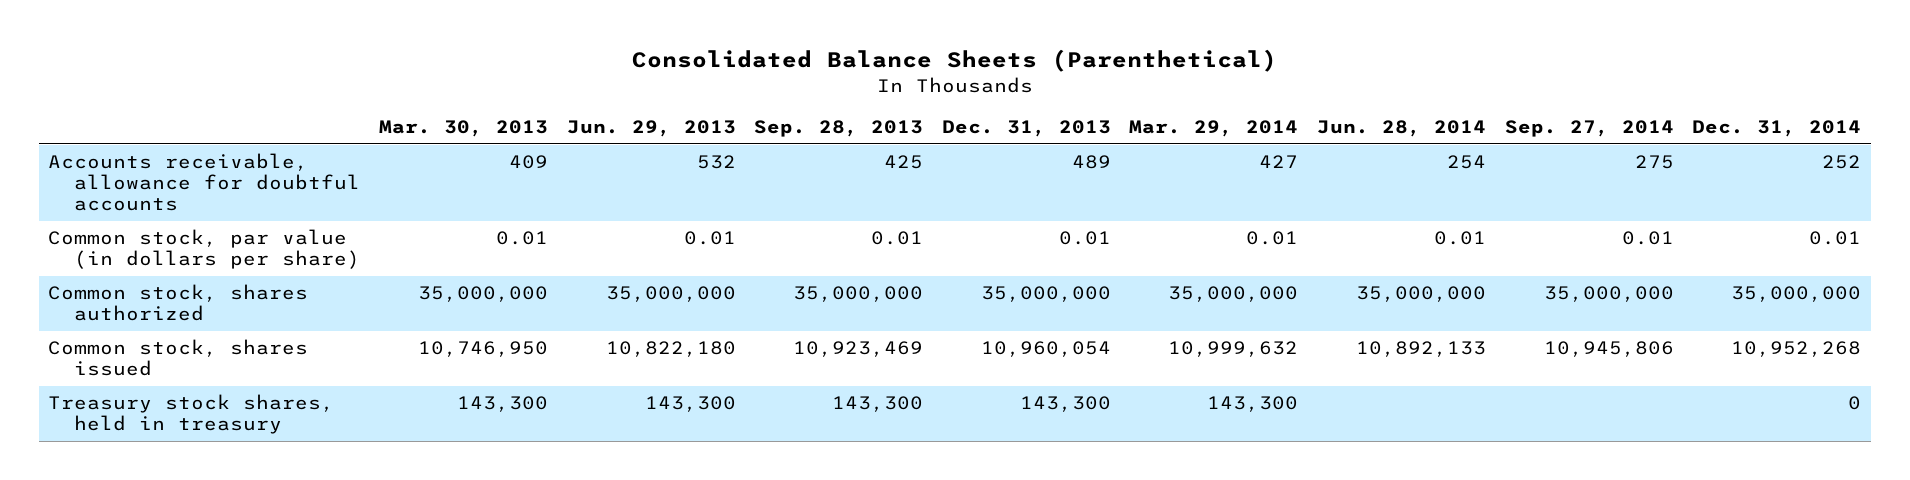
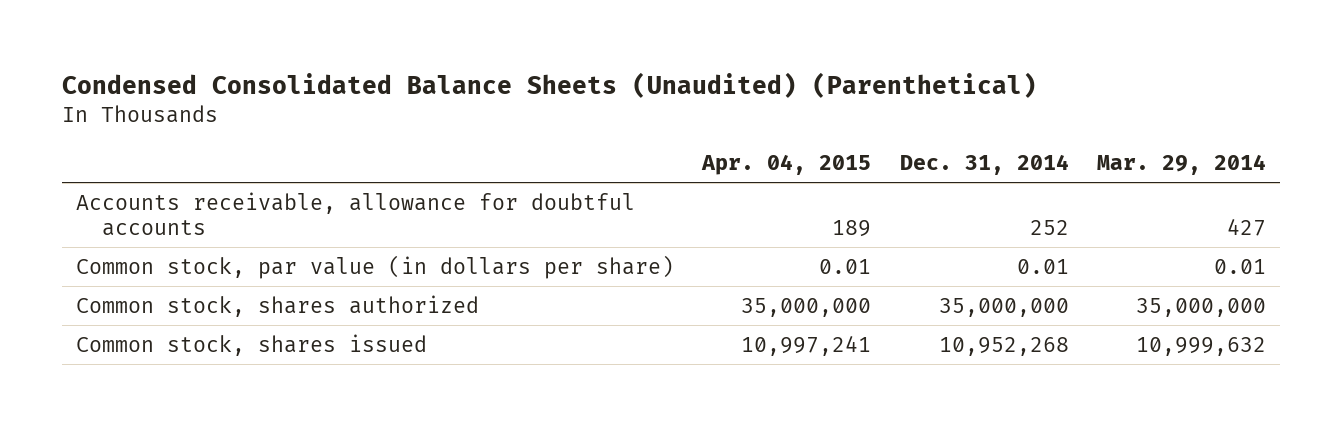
- Consolidated Balance Sheets (Parenthetical)
+ Condensed Consolidated Balance Sheets (Unaudited) (Parenthetical)
- | Mar. 30, 2013 | Jun. 29, 2013 | Sep. 28, 2013 | Dec. 31, 2013 | Mar. 29, 2014 | Jun. 28, 2014 | Sep. 27, 2014 | Dec. 31, 2014
+ | Apr. 04, 2015 | Dec. 31, 2014 | Mar. 29, 2014
- Treasury stock shares, held in treasury | 143,300 | 143,300 | 143,300 | 143,300 | 143,300 | | | 0

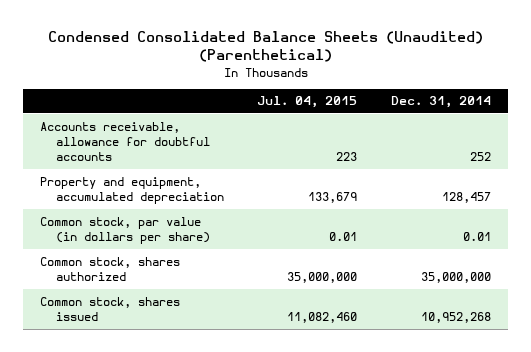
- | Apr. 04, 2015 | Dec. 31, 2014 | Mar. 29, 2014
+ | Jul. 04, 2015 | Dec. 31, 2014
+ Property and equipment, accumulated depreciation | 133,679 | 128,457

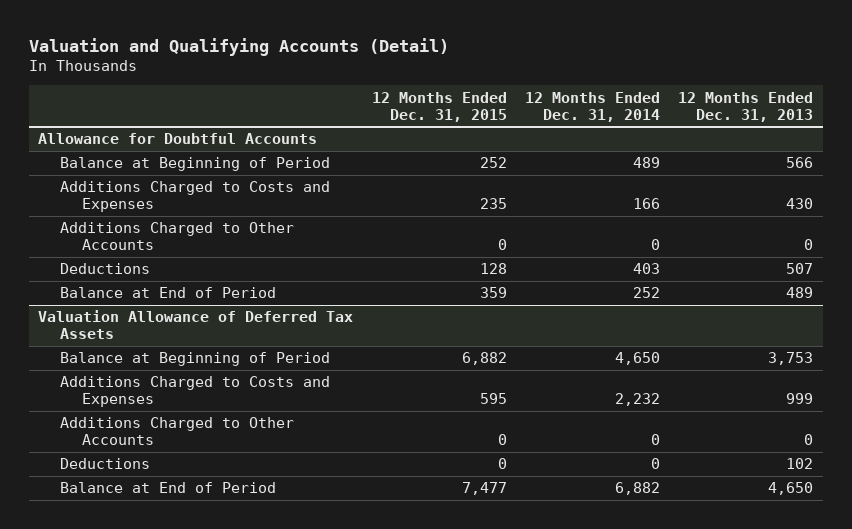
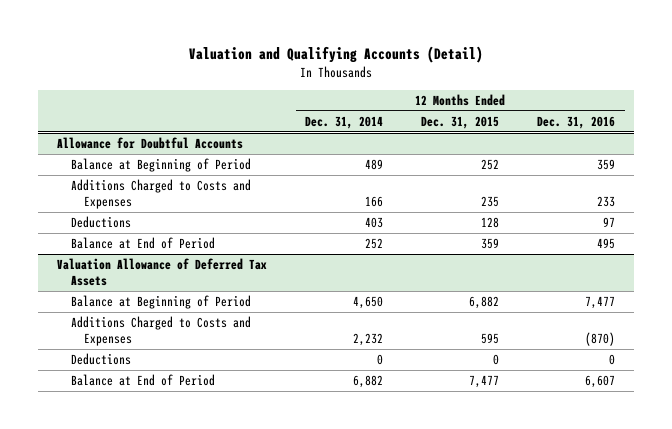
- | 12 Months Ended Dec. 31, 2015 | 12 Months Ended Dec. 31, 2014 | 12 Months Ended Dec. 31, 2013
+ | 12 Months Ended Dec. 31, 2014 | 12 Months Ended Dec. 31, 2015 | 12 Months Ended Dec. 31, 2016
@ Allowance for Doubtful Accounts
- Additions Charged to Other Accounts | 0 | 0 | 0
@ Valuation Allowance of Deferred Tax Assets
- Additions Charged to Other Accounts | 0 | 0 | 0

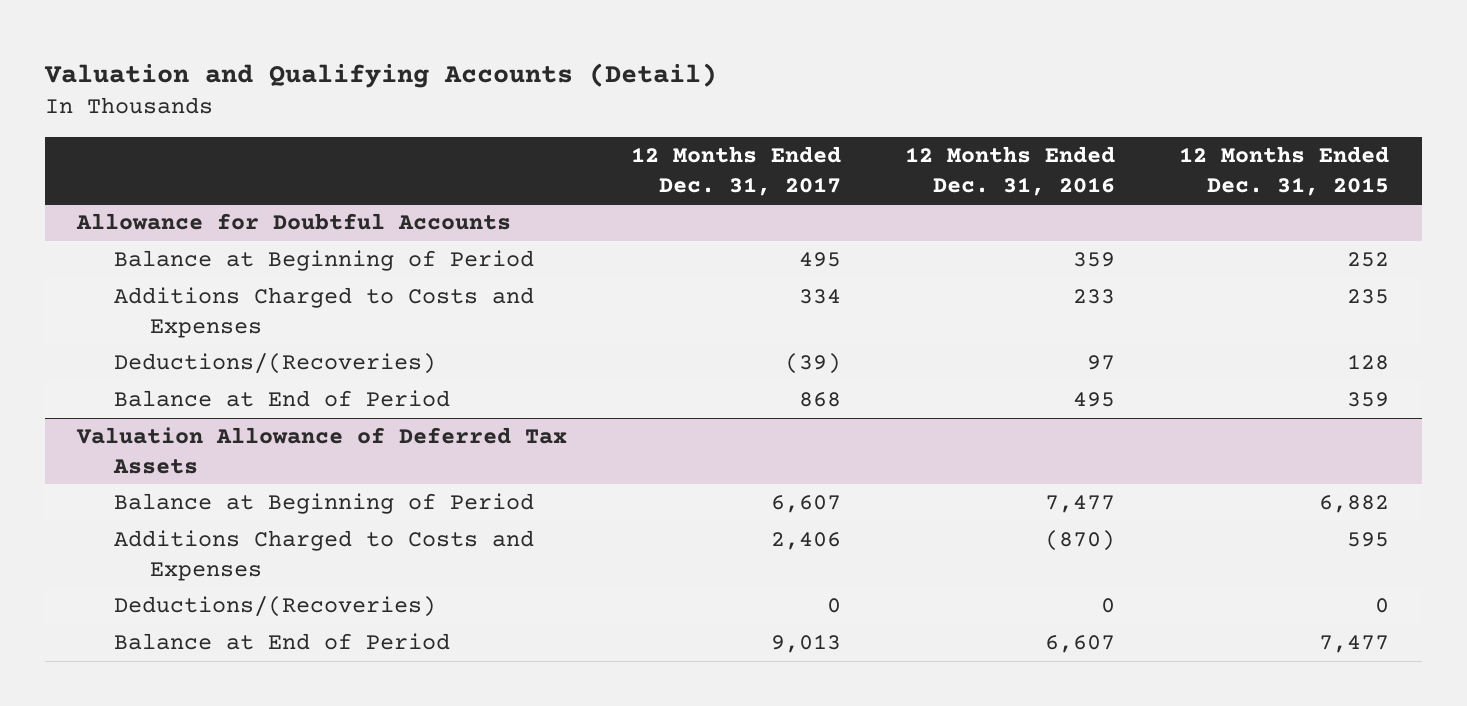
- | 12 Months Ended Dec. 31, 2014 | 12 Months Ended Dec. 31, 2015 | 12 Months Ended Dec. 31, 2016
+ | 12 Months Ended Dec. 31, 2017 | 12 Months Ended Dec. 31, 2016 | 12 Months Ended Dec. 31, 2015
@ Allowance for Doubtful Accounts
- Deductions | 403 | 128 | 97
+ Deductions/(Recoveries) | (39) | 97 | 128
@ Valuation Allowance of Deferred Tax Assets
- Deductions | 0 | 0 | 0
+ Deductions/(Recoveries) | 0 | 0 | 0

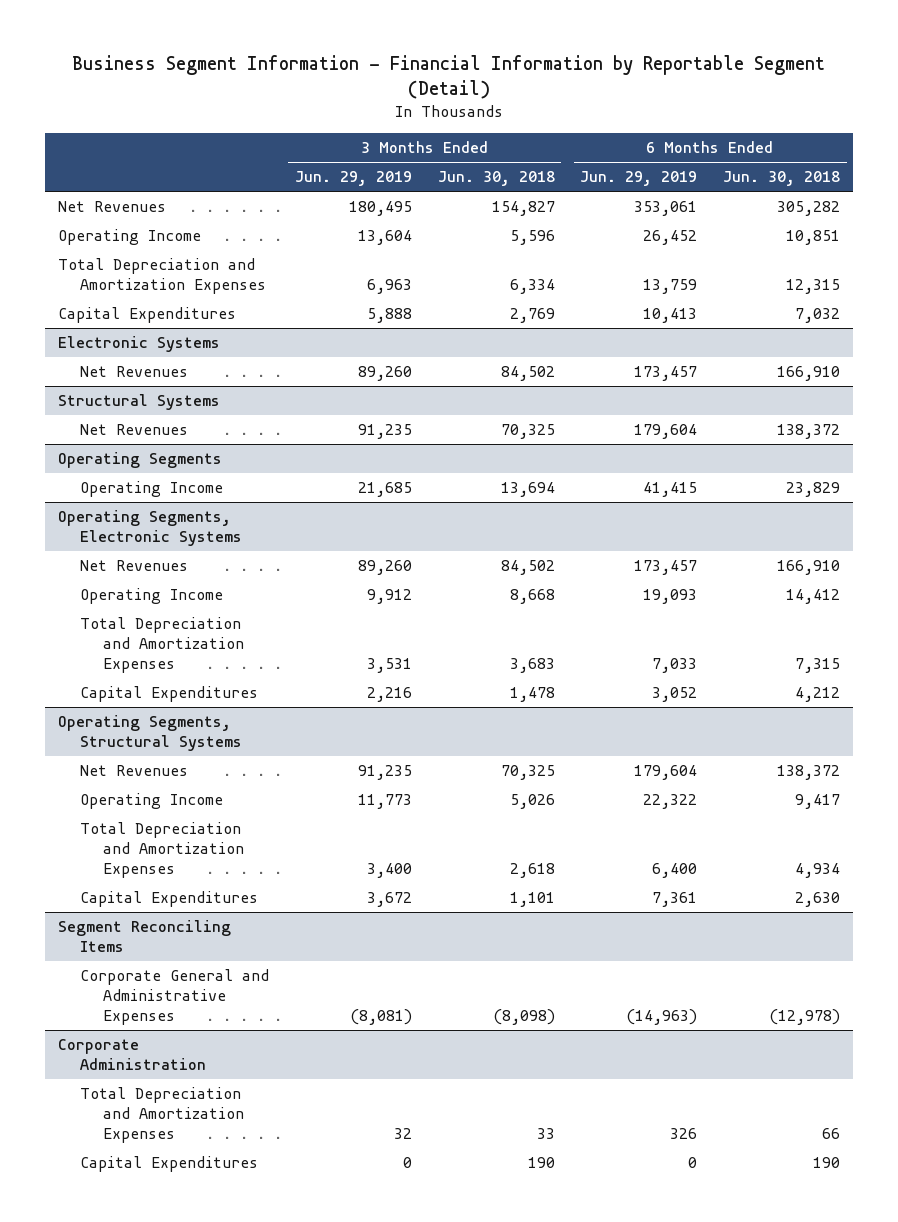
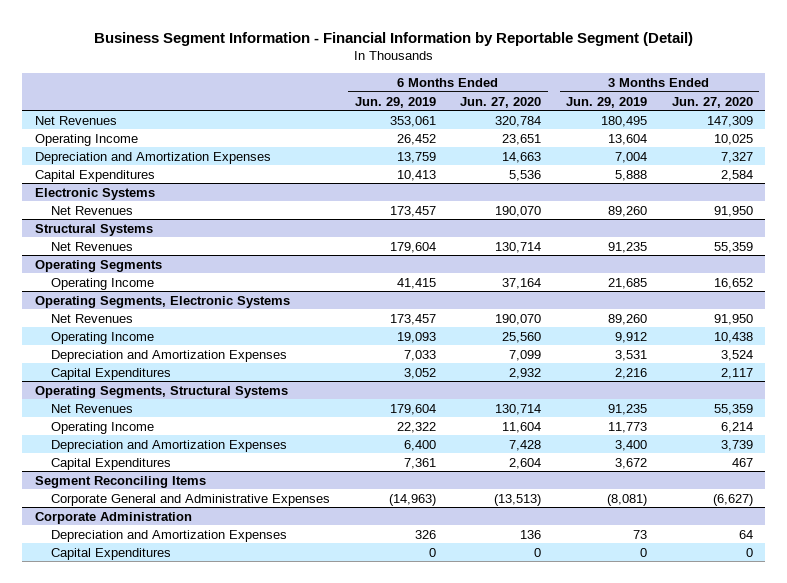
- | 3 Months Ended Jun. 29, 2019 | 3 Months Ended Jun. 30, 2018 | 6 Months Ended Jun. 29, 2019 | 6 Months Ended Jun. 30, 2018
+ | 6 Months Ended Jun. 29, 2019 | 6 Months Ended Jun. 27, 2020 | 3 Months Ended Jun. 29, 2019 | 3 Months Ended Jun. 27, 2020
- Total Depreciation and Amortization Expenses | 6,963 | 6,334 | 13,759 | 12,315
+ Depreciation and Amortization Expenses | 13,759 | 14,663 | 7,004 | 7,327
@ Operating Segments, Electronic Systems
- Total Depreciation and Amortization Expenses | 3,531 | 3,683 | 7,033 | 7,315
+ Depreciation and Amortization Expenses | 7,033 | 7,099 | 3,531 | 3,524
@ Operating Segments, Structural Systems
- Total Depreciation and Amortization Expenses | 3,400 | 2,618 | 6,400 | 4,934
+ Depreciation and Amortization Expenses | 6,400 | 7,428 | 3,400 | 3,739
@ Corporate Administration
- Total Depreciation and Amortization Expenses | 32 | 33 | 326 | 66
+ Depreciation and Amortization Expenses | 326 | 136 | 73 | 64

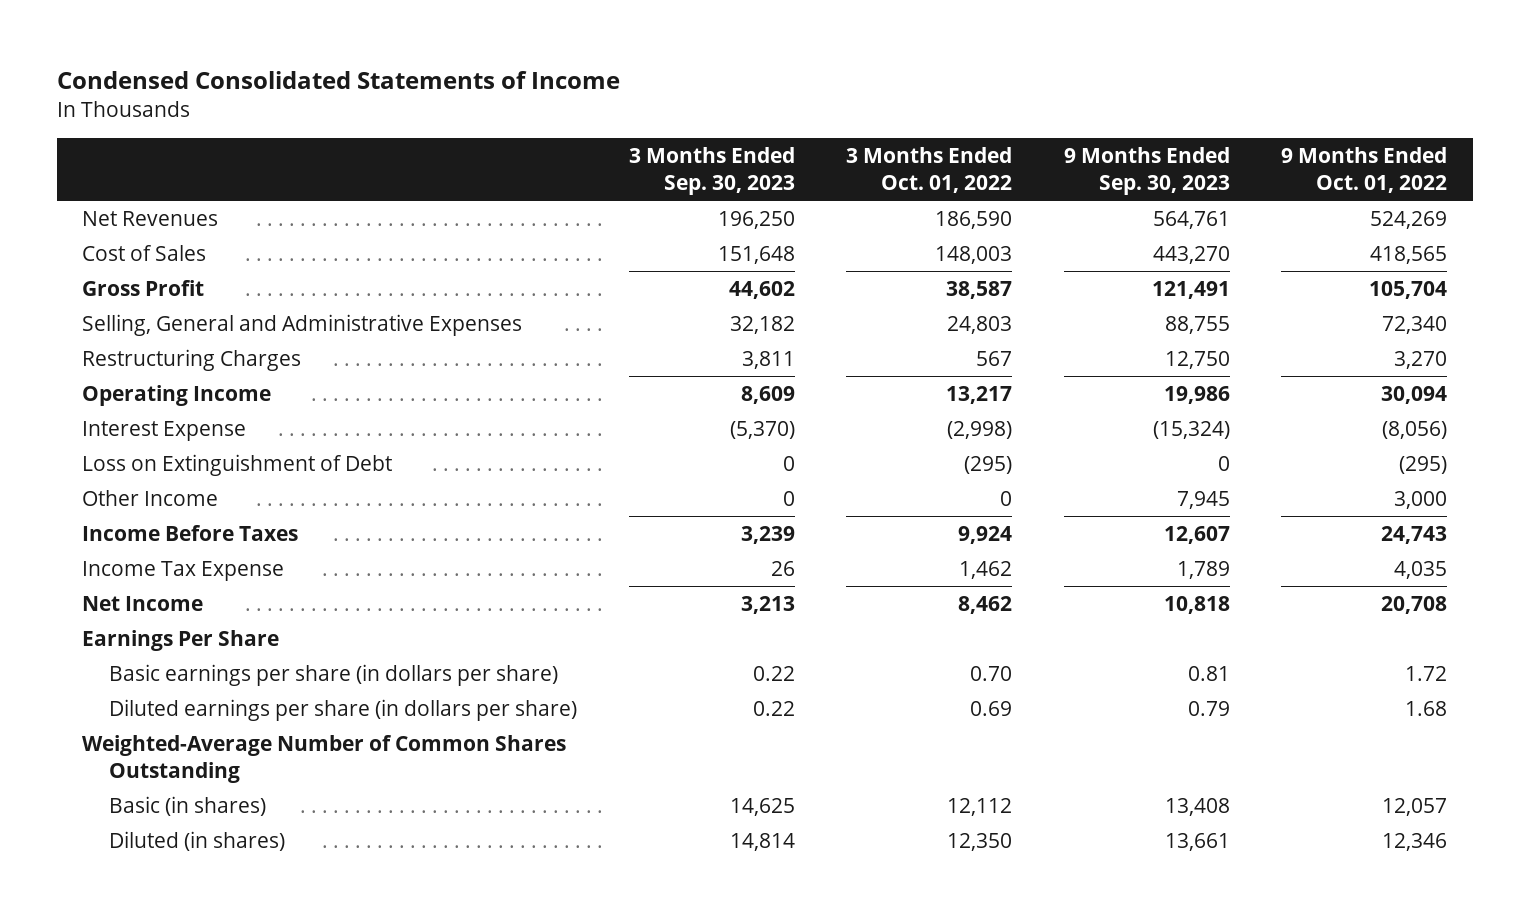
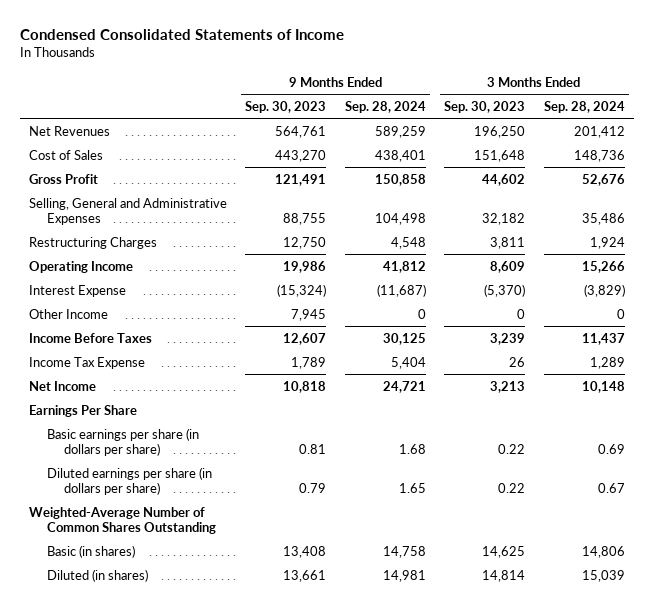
- | 3 Months Ended Sep. 30, 2023 | 3 Months Ended Oct. 01, 2022 | 9 Months Ended Sep. 30, 2023 | 9 Months Ended Oct. 01, 2022
+ | 9 Months Ended Sep. 30, 2023 | 9 Months Ended Sep. 28, 2024 | 3 Months Ended Sep. 30, 2023 | 3 Months Ended Sep. 28, 2024
- Loss on Extinguishment of Debt | 0 | (295) | 0 | (295)

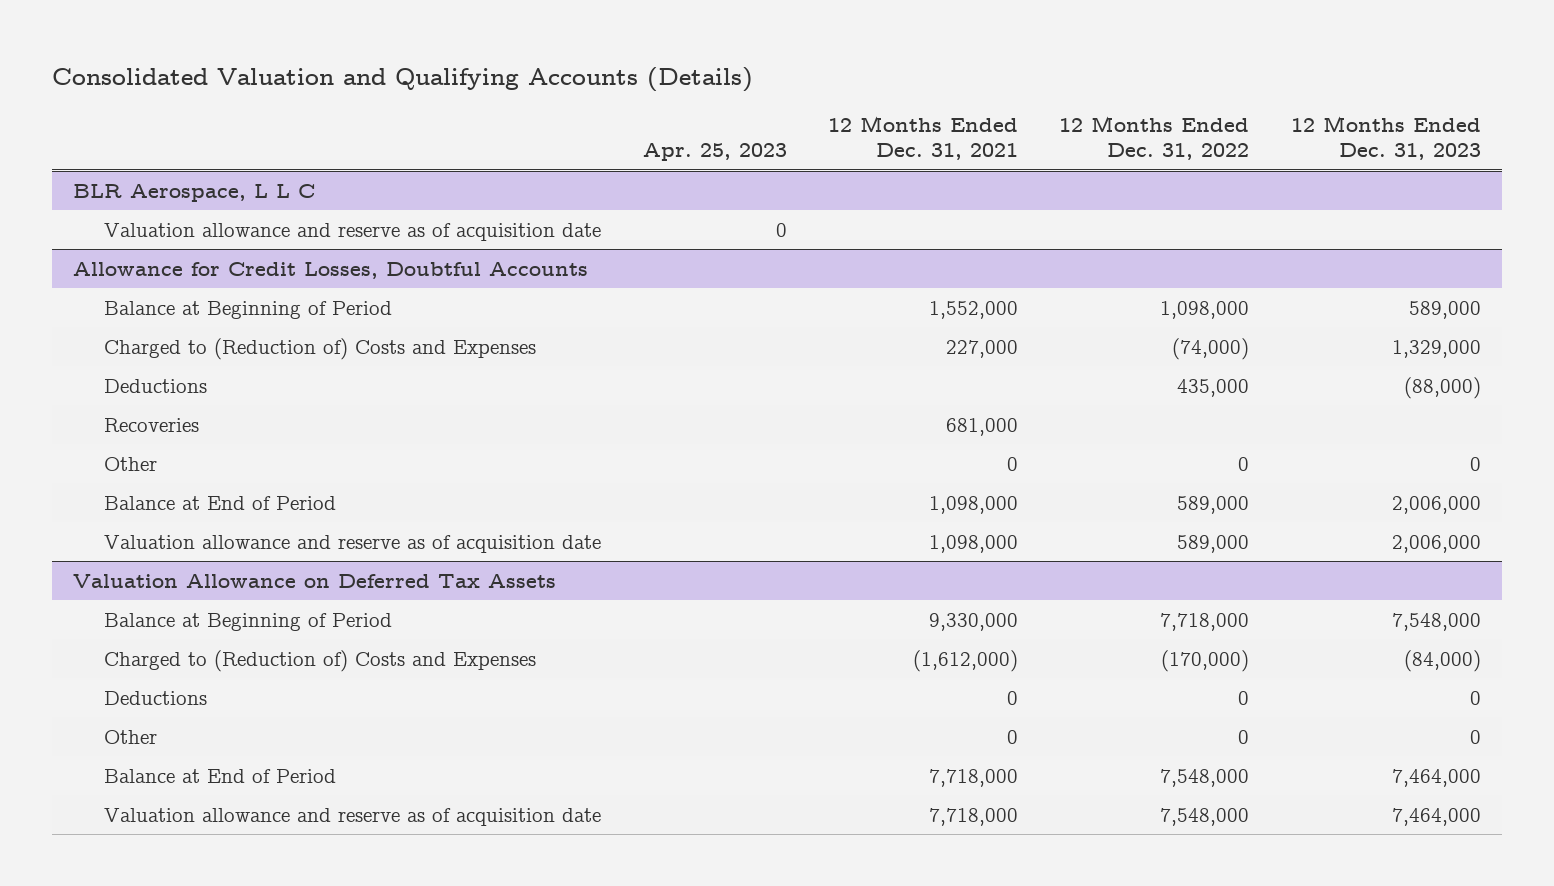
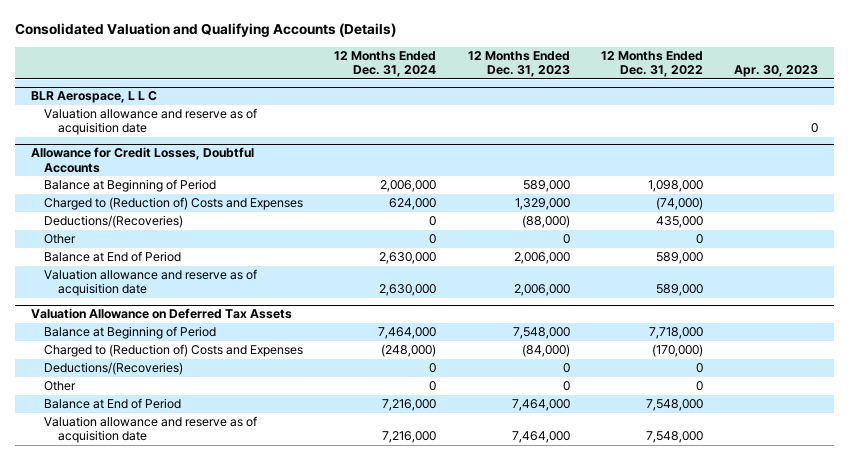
- | Apr. 25, 2023 | 12 Months Ended Dec. 31, 2021 | 12 Months Ended Dec. 31, 2022 | 12 Months Ended Dec. 31, 2023
+ | 12 Months Ended Dec. 31, 2024 | 12 Months Ended Dec. 31, 2023 | 12 Months Ended Dec. 31, 2022 | Apr. 30, 2023
@ Allowance for Credit Losses, Doubtful Accounts
- Deductions | | | 435,000 | (88,000)
- Recoveries | | 681,000 | |
+ Deductions/(Recoveries) | 0 | (88,000) | 435,000 |
@ Valuation Allowance on Deferred Tax Assets
- Deductions | | 0 | 0 | 0
+ Deductions/(Recoveries) | 0 | 0 | 0 |

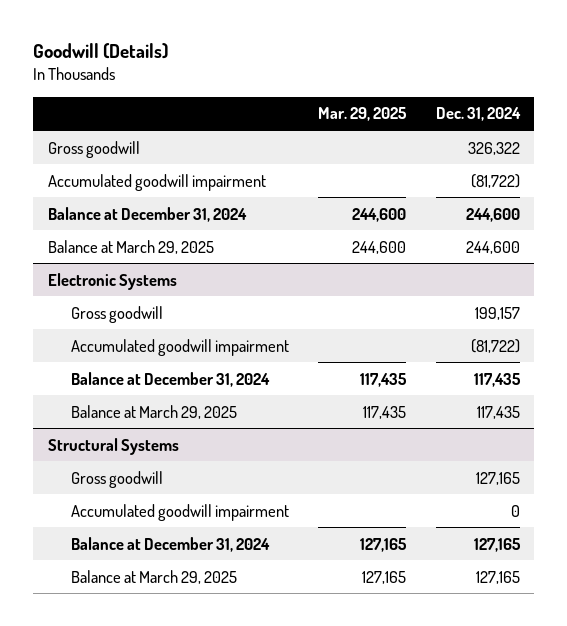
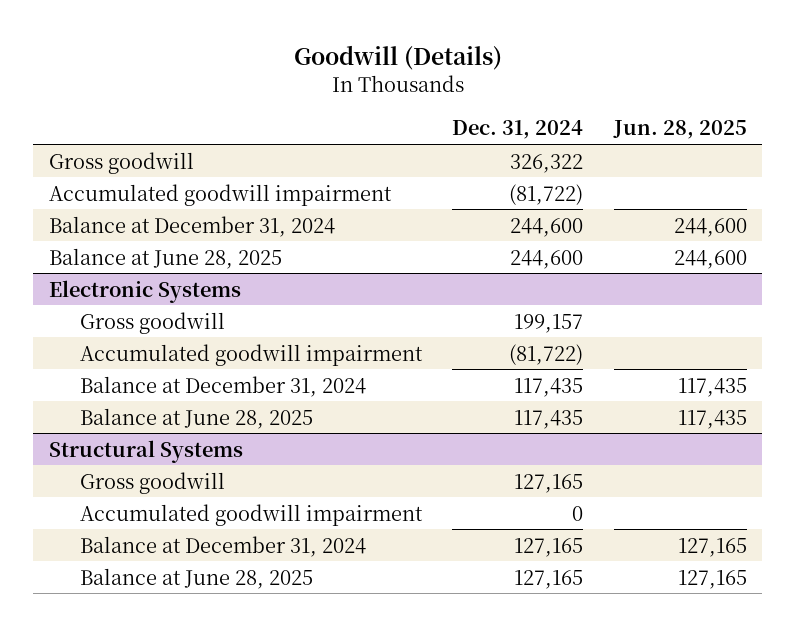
- | Mar. 29, 2025 | Dec. 31, 2024
+ | Dec. 31, 2024 | Jun. 28, 2025
- Balance at March 29, 2025 | 244,600 | 244,600
+ Balance at June 28, 2025 | 244,600 | 244,600
@ Electronic Systems
- Balance at March 29, 2025 | 117,435 | 117,435
+ Balance at June 28, 2025 | 117,435 | 117,435
@ Structural Systems
- Balance at March 29, 2025 | 127,165 | 127,165
+ Balance at June 28, 2025 | 127,165 | 127,165

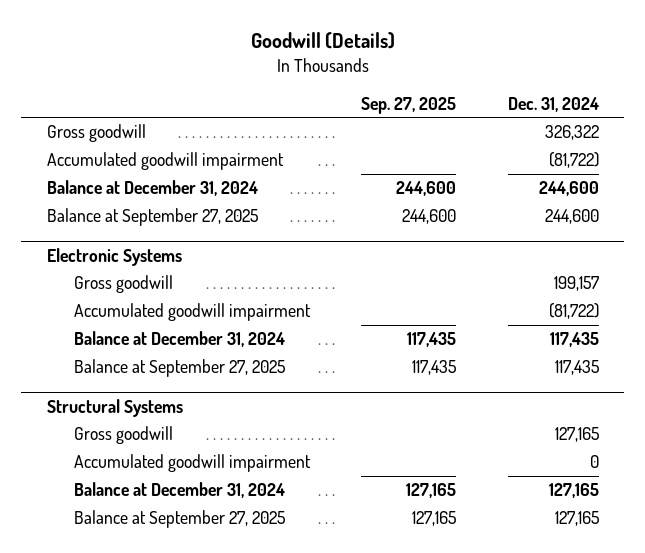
- | Dec. 31, 2024 | Jun. 28, 2025
+ | Sep. 27, 2025 | Dec. 31, 2024
- Balance at June 28, 2025 | 244,600 | 244,600
+ Balance at September 27, 2025 | 244,600 | 244,600
@ Electronic Systems
- Balance at June 28, 2025 | 117,435 | 117,435
+ Balance at September 27, 2025 | 117,435 | 117,435
@ Structural Systems
- Balance at June 28, 2025 | 127,165 | 127,165
+ Balance at September 27, 2025 | 127,165 | 127,165

